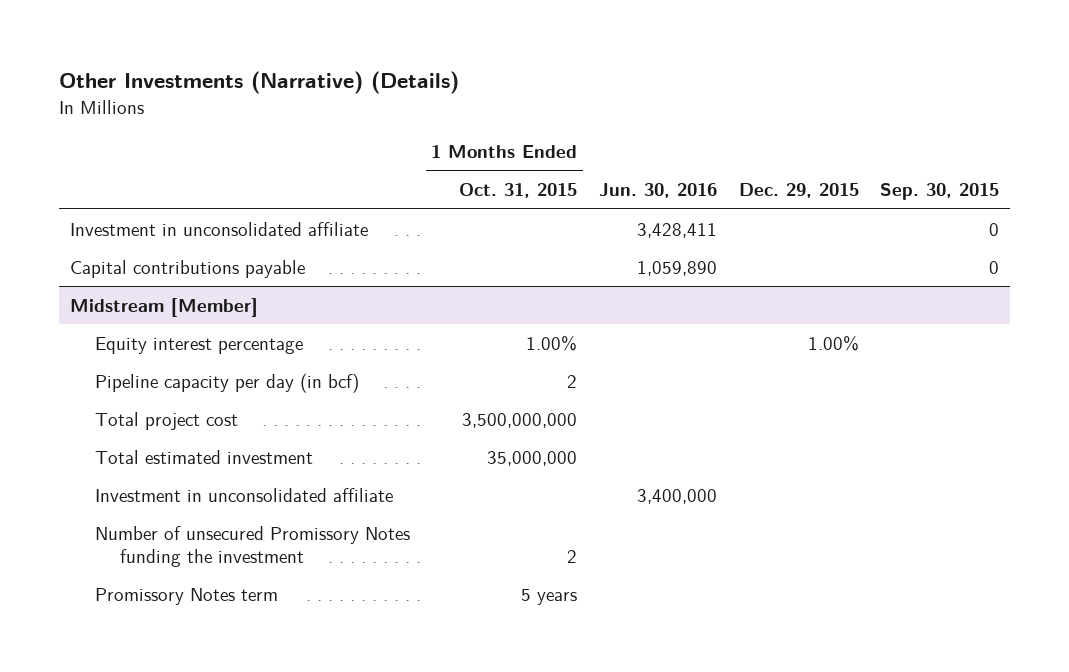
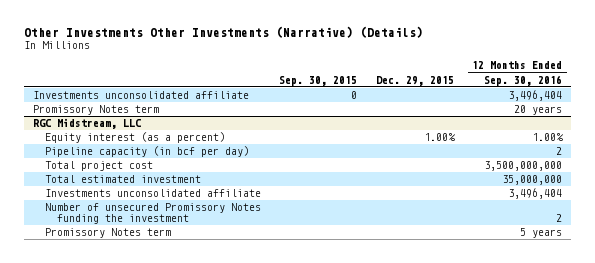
- Other Investments (Narrative) (Details)
+ Other Investments Other Investments (Narrative) (Details)
- | 1 Months Ended Oct. 31, 2015 | Jun. 30, 2016 | Dec. 29, 2015 | Sep. 30, 2015
+ | Sep. 30, 2015 | Dec. 29, 2015 | 12 Months Ended Sep. 30, 2016
- Investment in unconsolidated affiliate | | 3,428,411 | | 0
- Capital contributions payable | | 1,059,890 | | 0
- Midstream [Member]
- Equity interest percentage | 1.00% | | 1.00% |
- Pipeline capacity per day (in bcf) | 2 | | |
+ Investments unconsolidated affiliate | 0 | | 3,496,404
+ Promissory Notes term | | | 20 years
+ RGC Midstream, LLC
+ Equity interest (as a percent) | | 1.00% | 1.00%
+ Pipeline capacity (in bcf per day) | | | 2
- Investment in unconsolidated affiliate | | 3,400,000 | |
+ Investments unconsolidated affiliate | | | 3,496,404

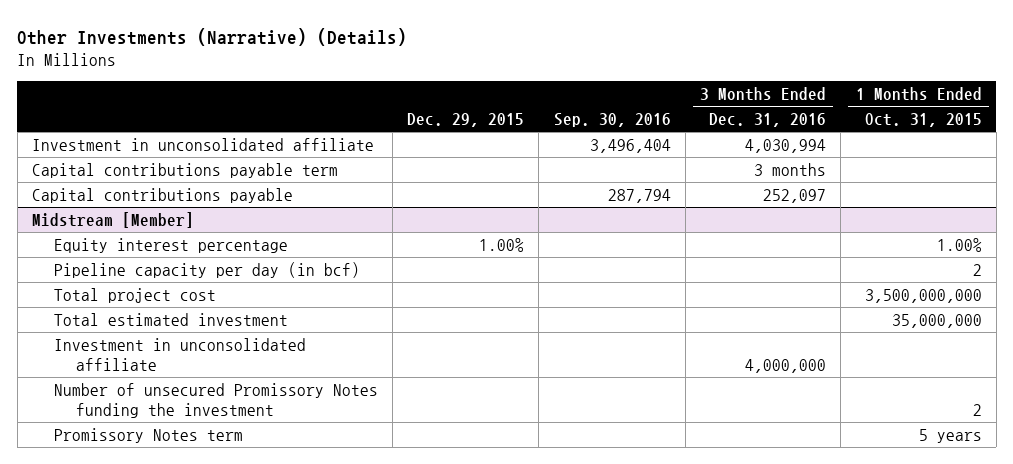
- Other Investments Other Investments (Narrative) (Details)
+ Other Investments (Narrative) (Details)
- | Sep. 30, 2015 | Dec. 29, 2015 | 12 Months Ended Sep. 30, 2016
+ | Dec. 29, 2015 | Sep. 30, 2016 | 3 Months Ended Dec. 31, 2016 | 1 Months Ended Oct. 31, 2015
- Investments unconsolidated affiliate | 0 | | 3,496,404
- Promissory Notes term | | | 20 years
- RGC Midstream, LLC
- Equity interest (as a percent) | | 1.00% | 1.00%
- Pipeline capacity (in bcf per day) | | | 2
+ Investment in unconsolidated affiliate | | 3,496,404 | 4,030,994 |
+ Capital contributions payable term | | | 3 months |
+ Capital contributions payable | | 287,794 | 252,097 |
+ Midstream [Member]
+ Equity interest percentage | 1.00% | | | 1.00%
+ Pipeline capacity per day (in bcf) | | | | 2
- Investments unconsolidated affiliate | | | 3,496,404
+ Investment in unconsolidated affiliate | | | 4,000,000 |

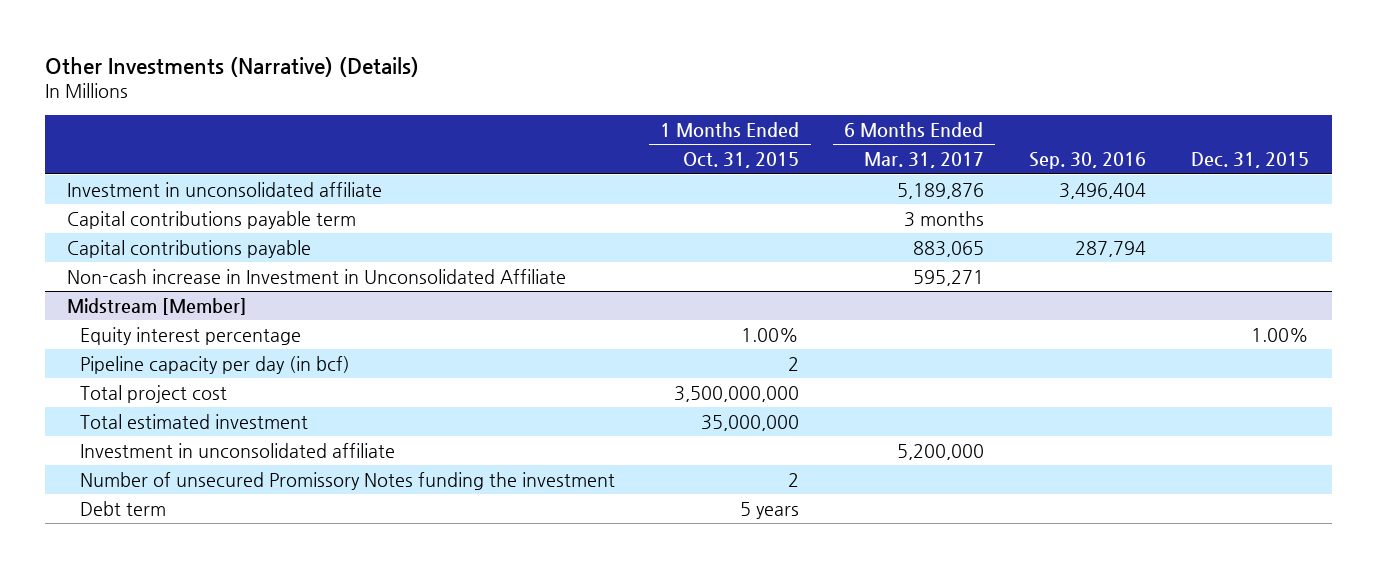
- | Dec. 29, 2015 | Sep. 30, 2016 | 3 Months Ended Dec. 31, 2016 | 1 Months Ended Oct. 31, 2015
+ | 1 Months Ended Oct. 31, 2015 | 6 Months Ended Mar. 31, 2017 | Sep. 30, 2016 | Dec. 31, 2015
+ Non-cash increase in Investment in Unconsolidated Affiliate | | 595,271 | |
@ Midstream [Member]
- Promissory Notes term | | | | 5 years
+ Debt term | 5 years | | |

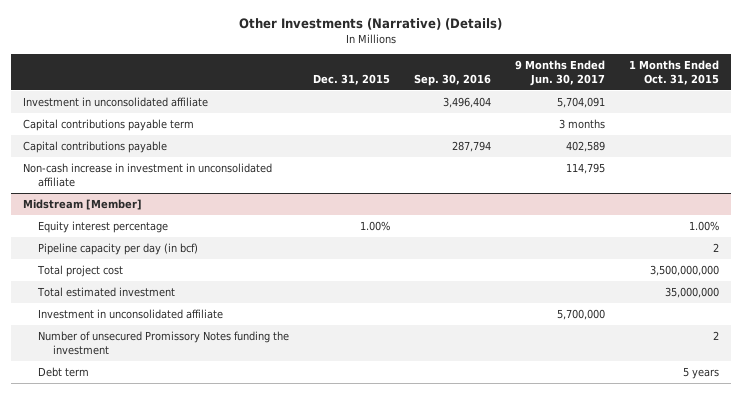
- | 1 Months Ended Oct. 31, 2015 | 6 Months Ended Mar. 31, 2017 | Sep. 30, 2016 | Dec. 31, 2015
+ | Dec. 31, 2015 | Sep. 30, 2016 | 9 Months Ended Jun. 30, 2017 | 1 Months Ended Oct. 31, 2015
- Non-cash increase in Investment in Unconsolidated Affiliate | | 595,271 | |
+ Non-cash increase in investment in unconsolidated affiliate | | | 114,795 |

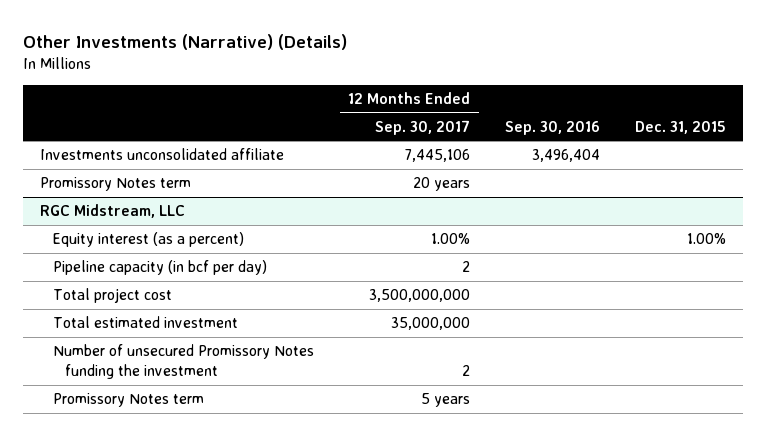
- | Dec. 31, 2015 | Sep. 30, 2016 | 9 Months Ended Jun. 30, 2017 | 1 Months Ended Oct. 31, 2015
+ | 12 Months Ended Sep. 30, 2017 | Sep. 30, 2016 | Dec. 31, 2015
- Investment in unconsolidated affiliate | | 3,496,404 | 5,704,091 |
- Capital contributions payable term | | | 3 months |
- Capital contributions payable | | 287,794 | 402,589 |
- Non-cash increase in investment in unconsolidated affiliate | | | 114,795 |
- Midstream [Member]
- Equity interest percentage | 1.00% | | | 1.00%
- Pipeline capacity per day (in bcf) | | | | 2
+ Investments unconsolidated affiliate | 7,445,106 | 3,496,404 |
+ Promissory Notes term | 20 years | |
+ RGC Midstream, LLC
+ Equity interest (as a percent) | 1.00% | | 1.00%
+ Pipeline capacity (in bcf per day) | 2 | |
- Investment in unconsolidated affiliate | | | 5,700,000 |
- Debt term | | | | 5 years
+ Promissory Notes term | 5 years | |

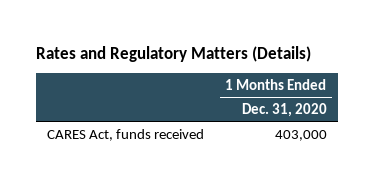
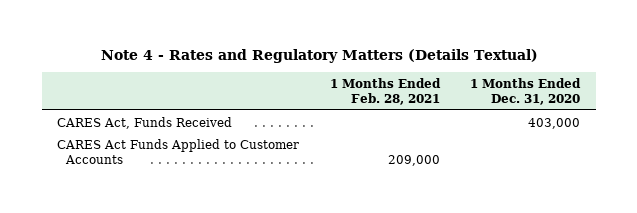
- Rates and Regulatory Matters (Details)
+ Note 4 - Rates and Regulatory Matters (Details Textual)
- | 1 Months Ended Dec. 31, 2020
+ | 1 Months Ended Feb. 28, 2021 | 1 Months Ended Dec. 31, 2020
- CARES Act, funds received | 403,000
+ CARES Act, Funds Received | | 403,000
+ CARES Act Funds Applied to Customer Accounts | 209,000 |

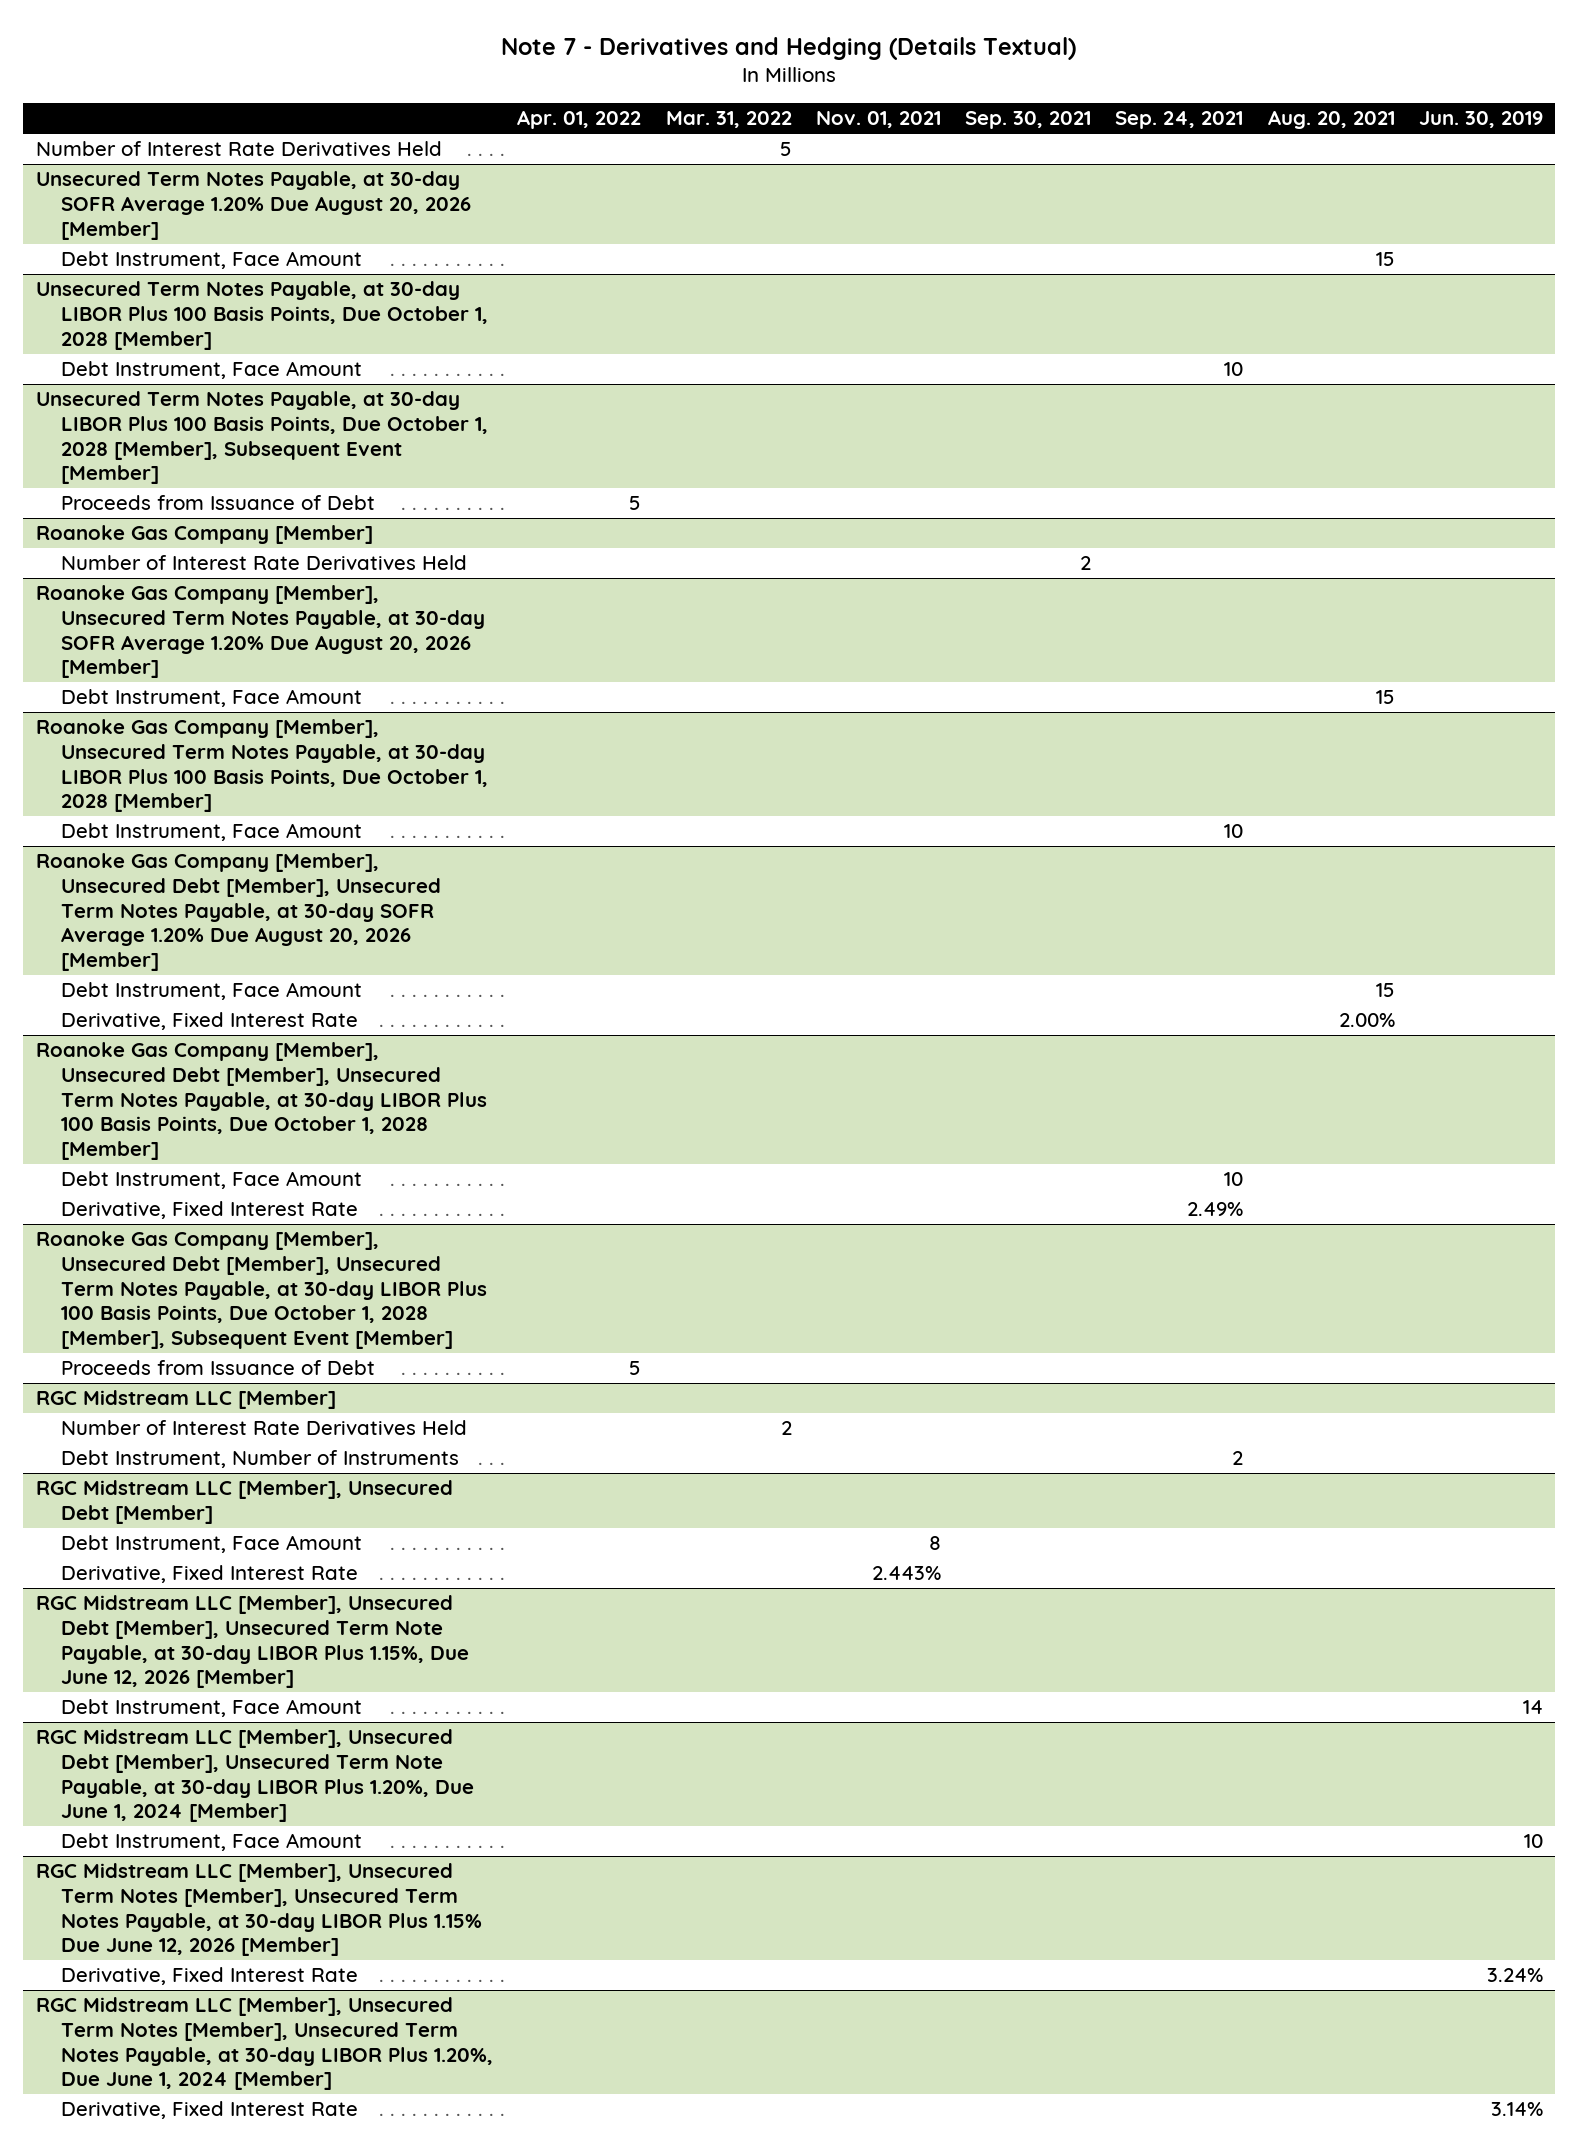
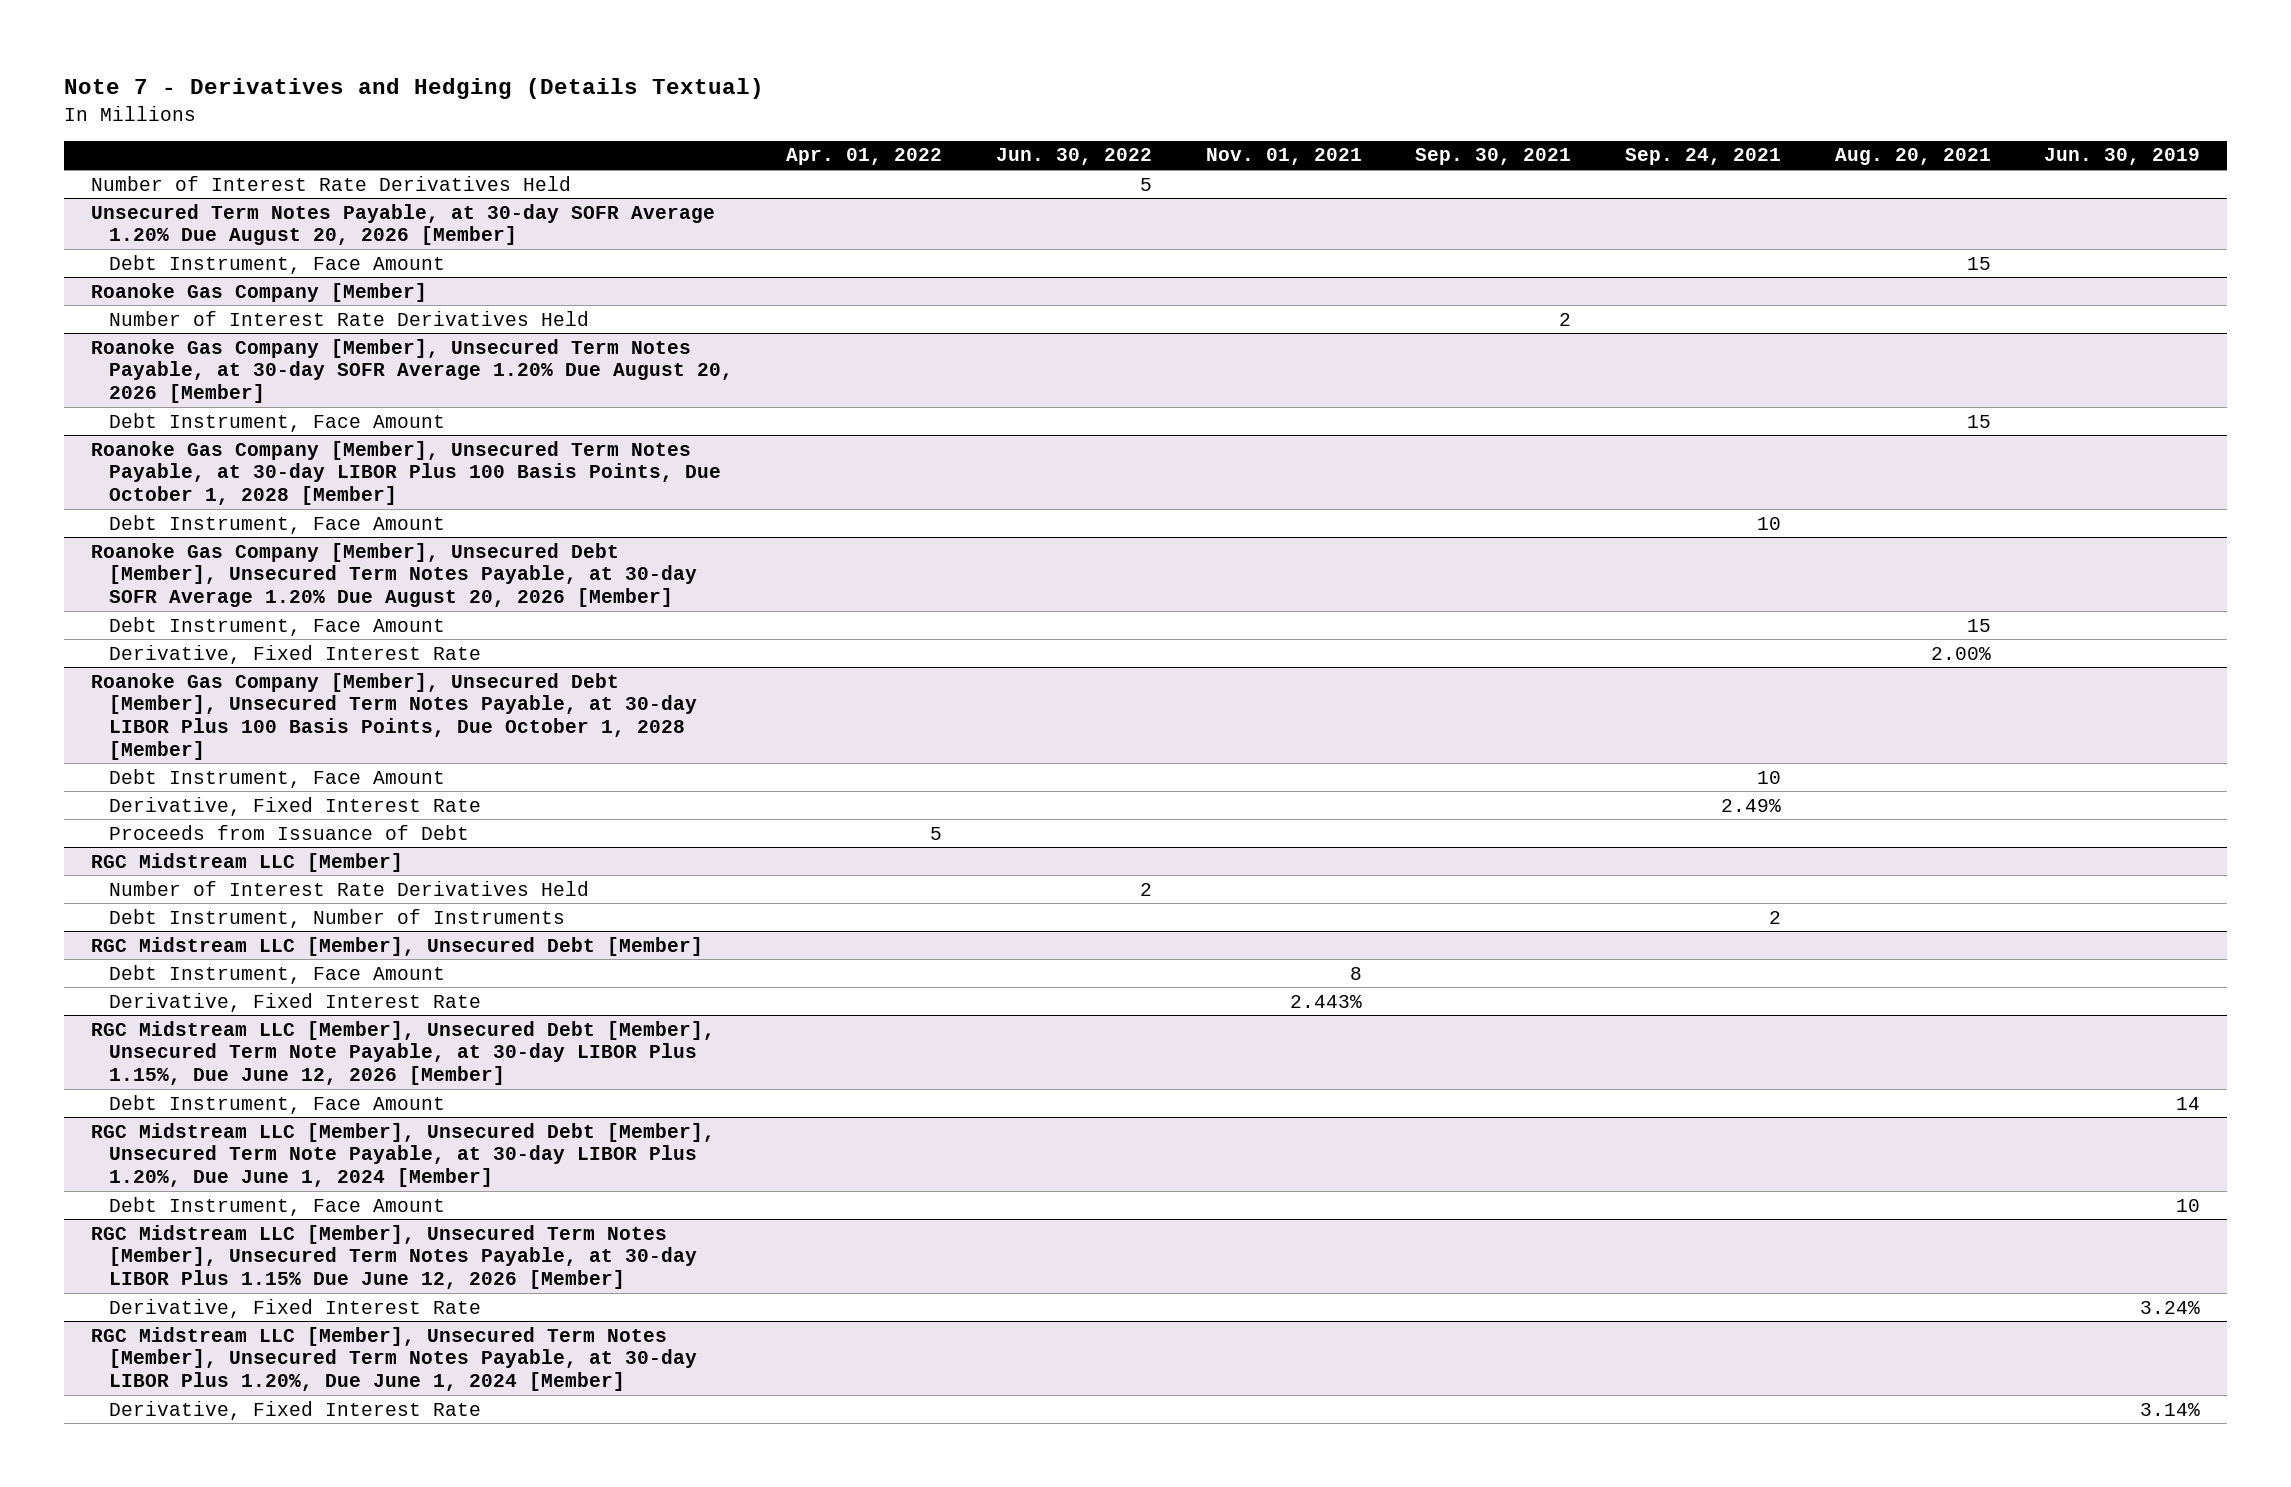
- | Apr. 01, 2022 | Mar. 31, 2022 | Nov. 01, 2021 | Sep. 30, 2021 | Sep. 24, 2021 | Aug. 20, 2021 | Jun. 30, 2019
+ | Apr. 01, 2022 | Jun. 30, 2022 | Nov. 01, 2021 | Sep. 30, 2021 | Sep. 24, 2021 | Aug. 20, 2021 | Jun. 30, 2019
- Unsecured Term Notes Payable, at 30-day LIBOR Plus 100 Basis Points, Due October 1, 2028 [Member]
- Debt Instrument, Face Amount | | | | | 10 | |
- Unsecured Term Notes Payable, at 30-day LIBOR Plus 100 Basis Points, Due October 1, 2028 [Member], Subsequent Event [Member]
- Proceeds from Issuance of Debt | 5 | | | | | |
- Roanoke Gas Company [Member], Unsecured Debt [Member], Unsecured Term Notes Payable, at 30-day LIBOR Plus 100 Basis Points, Due October 1, 2028 [Member], Subsequent Event [Member]
- Proceeds from Issuance of Debt | 5 | | | | | |
@ Roanoke Gas Company [Member], Unsecured Debt [Member], Unsecured Term Notes Payable, at 30-day LIBOR Plus 100 Basis Points, Due October 1, 2028 [Member]
+ Proceeds from Issuance of Debt | 5 | | | | | |

